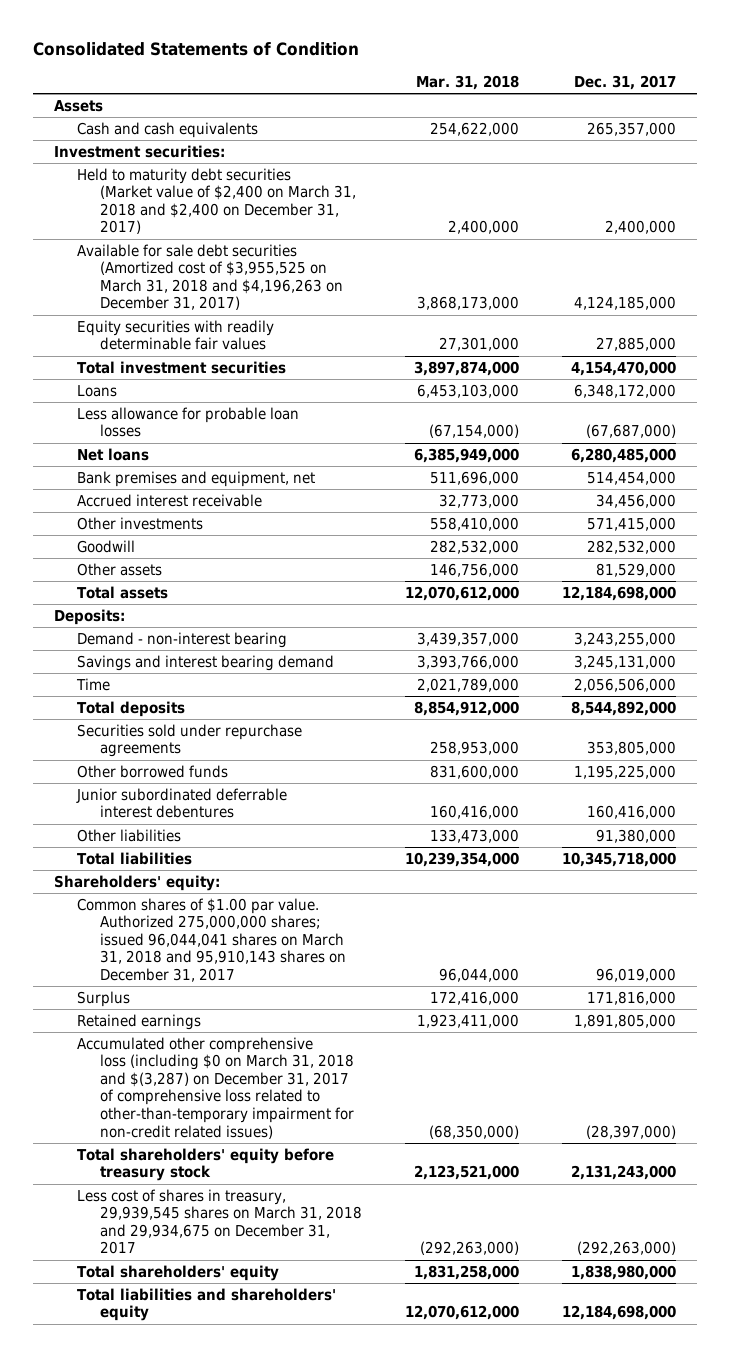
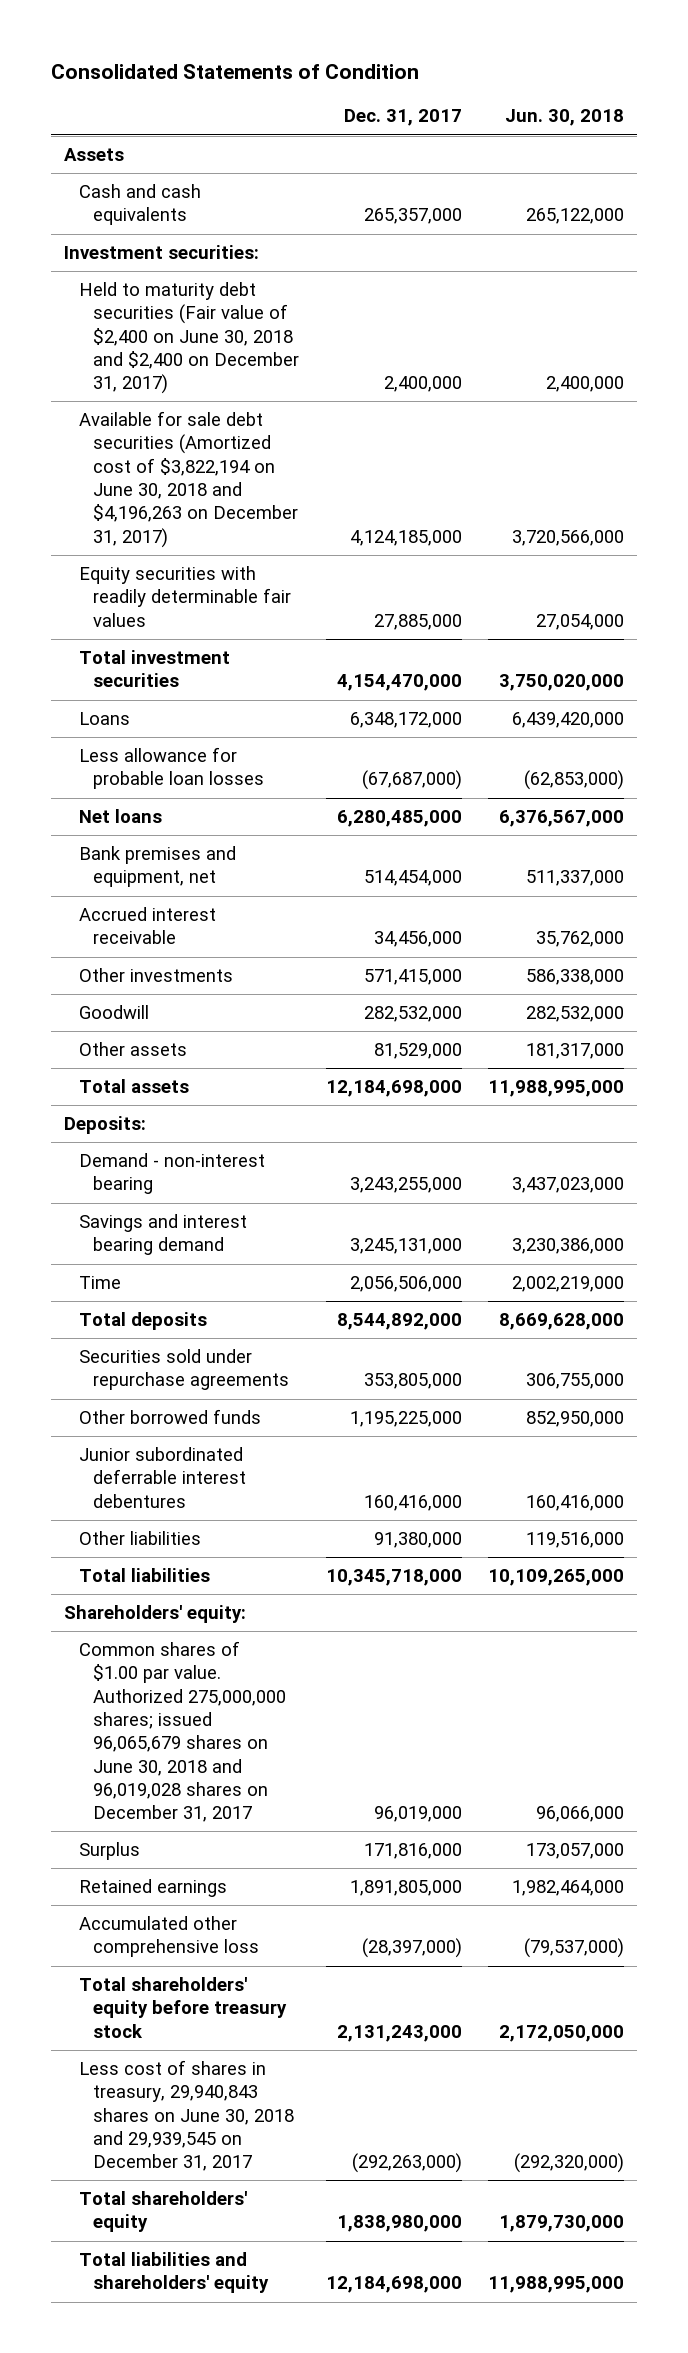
- | Mar. 31, 2018 | Dec. 31, 2017
+ | Dec. 31, 2017 | Jun. 30, 2018
- Held to maturity debt securities (Market value of $2,400 on March 31, 2018 and $2,400 on December 31, 2017) | 2,400,000 | 2,400,000
- Available for sale debt securities (Amortized cost of $3,955,525 on March 31, 2018 and $4,196,263 on December 31, 2017) | 3,868,173,000 | 4,124,185,000
+ Held to maturity debt securities (Fair value of $2,400 on June 30, 2018 and $2,400 on December 31, 2017) | 2,400,000 | 2,400,000
+ Available for sale debt securities (Amortized cost of $3,822,194 on June 30, 2018 and $4,196,263 on December 31, 2017) | 4,124,185,000 | 3,720,566,000
- Common shares of $1.00 par value. Authorized 275,000,000 shares; issued 96,044,041 shares on March 31, 2018 and 95,910,143 shares on December 31, 2017 | 96,044,000 | 96,019,000
+ Common shares of $1.00 par value. Authorized 275,000,000 shares; issued 96,065,679 shares on June 30, 2018 and 96,019,028 shares on December 31, 2017 | 96,019,000 | 96,066,000
- Accumulated other comprehensive loss (including $0 on March 31, 2018 and $(3,287) on December 31, 2017 of comprehensive loss related to other-than-temporary impairment for non-credit related issues) | (68,350,000) | (28,397,000)
+ Accumulated other comprehensive loss | (28,397,000) | (79,537,000)
- Less cost of shares in treasury, 29,939,545 shares on March 31, 2018 and 29,934,675 on December 31, 2017 | (292,263,000) | (292,263,000)
+ Less cost of shares in treasury, 29,940,843 shares on June 30, 2018 and 29,939,545 on December 31, 2017 | (292,263,000) | (292,320,000)

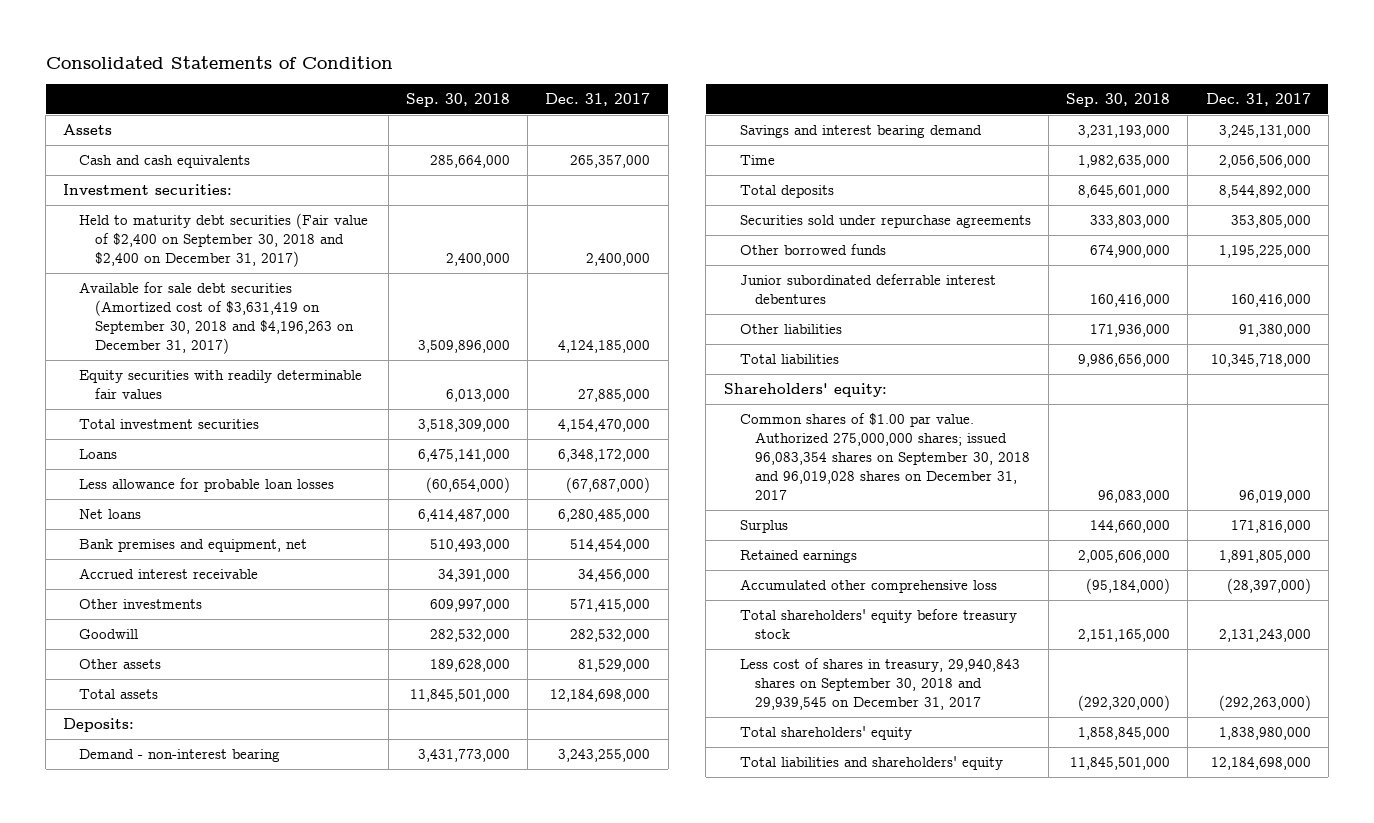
- | Dec. 31, 2017 | Jun. 30, 2018
+ | Sep. 30, 2018 | Dec. 31, 2017
- Held to maturity debt securities (Fair value of $2,400 on June 30, 2018 and $2,400 on December 31, 2017) | 2,400,000 | 2,400,000
- Available for sale debt securities (Amortized cost of $3,822,194 on June 30, 2018 and $4,196,263 on December 31, 2017) | 4,124,185,000 | 3,720,566,000
+ Held to maturity debt securities (Fair value of $2,400 on September 30, 2018 and $2,400 on December 31, 2017) | 2,400,000 | 2,400,000
+ Available for sale debt securities (Amortized cost of $3,631,419 on September 30, 2018 and $4,196,263 on December 31, 2017) | 3,509,896,000 | 4,124,185,000
- Common shares of $1.00 par value. Authorized 275,000,000 shares; issued 96,065,679 shares on June 30, 2018 and 96,019,028 shares on December 31, 2017 | 96,019,000 | 96,066,000
+ Common shares of $1.00 par value. Authorized 275,000,000 shares; issued 96,083,354 shares on September 30, 2018 and 96,019,028 shares on December 31, 2017 | 96,083,000 | 96,019,000
- Less cost of shares in treasury, 29,940,843 shares on June 30, 2018 and 29,939,545 on December 31, 2017 | (292,263,000) | (292,320,000)
+ Less cost of shares in treasury, 29,940,843 shares on September 30, 2018 and 29,939,545 on December 31, 2017 | (292,320,000) | (292,263,000)

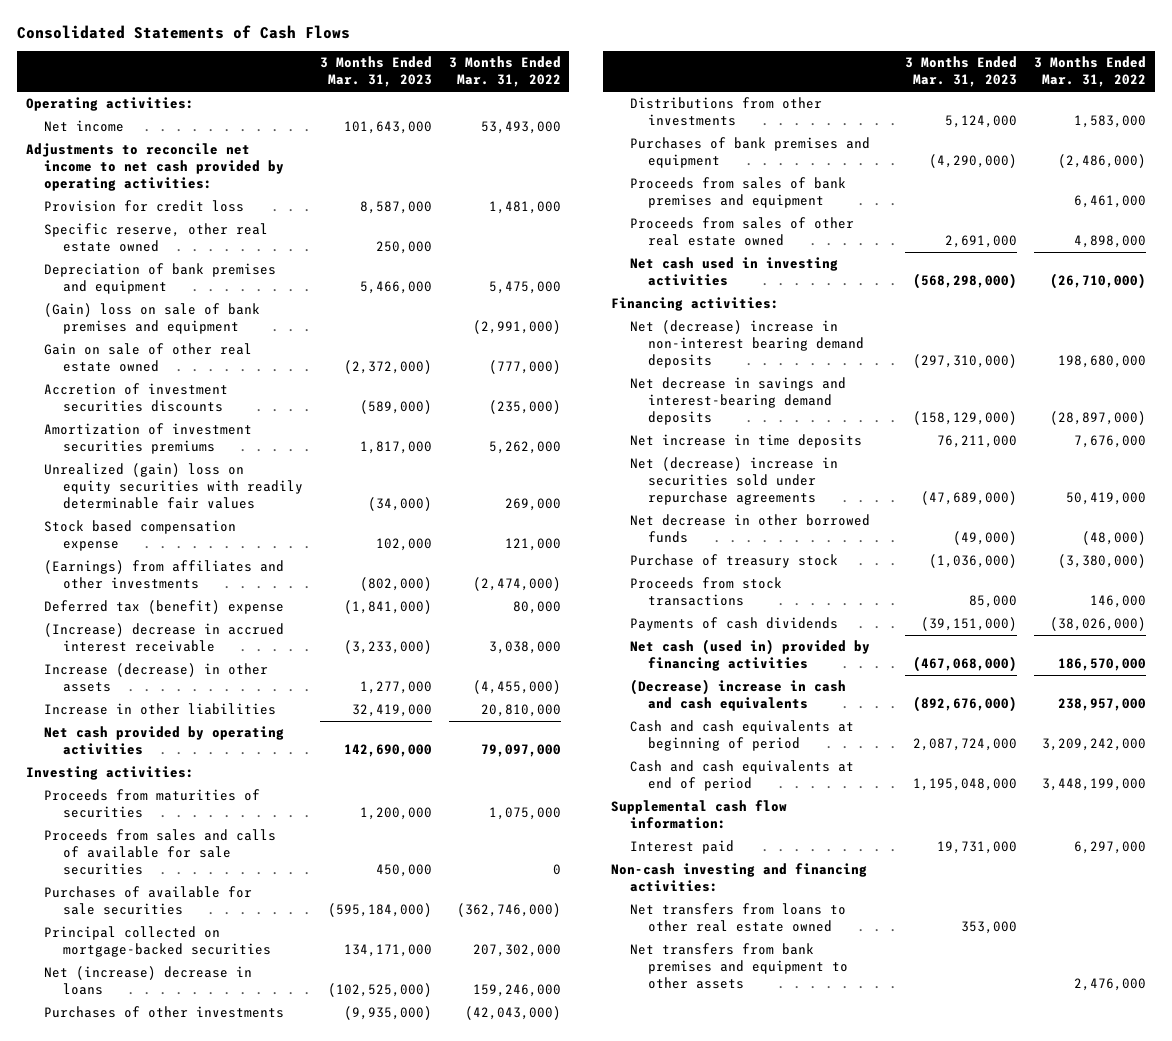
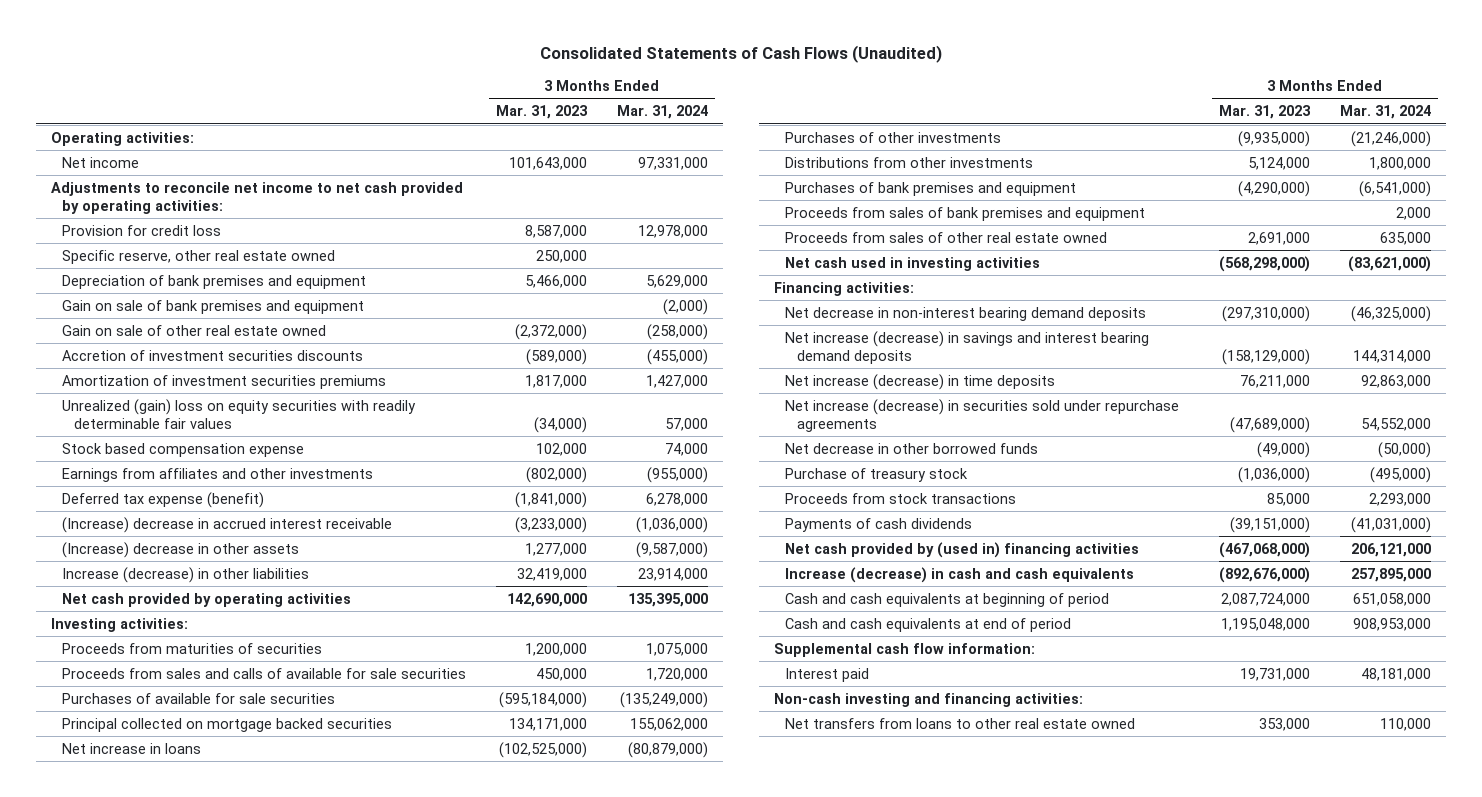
- Consolidated Statements of Cash Flows
+ Consolidated Statements of Cash Flows (Unaudited)
- | 3 Months Ended Mar. 31, 2023 | 3 Months Ended Mar. 31, 2022
+ | 3 Months Ended Mar. 31, 2023 | 3 Months Ended Mar. 31, 2024
- (Gain) loss on sale of bank premises and equipment | | (2,991,000)
+ Gain on sale of bank premises and equipment | | (2,000)
- (Earnings) from affiliates and other investments | (802,000) | (2,474,000)
- Deferred tax (benefit) expense | (1,841,000) | 80,000
+ Earnings from affiliates and other investments | (802,000) | (955,000)
+ Deferred tax expense (benefit) | (1,841,000) | 6,278,000
- Increase (decrease) in other assets | 1,277,000 | (4,455,000)
- Increase in other liabilities | 32,419,000 | 20,810,000
+ (Increase) decrease in other assets | 1,277,000 | (9,587,000)
+ Increase (decrease) in other liabilities | 32,419,000 | 23,914,000
- Principal collected on mortgage-backed securities | 134,171,000 | 207,302,000
- Net (increase) decrease in loans | (102,525,000) | 159,246,000
+ Principal collected on mortgage backed securities | 134,171,000 | 155,062,000
+ Net increase in loans | (102,525,000) | (80,879,000)
- Net (decrease) increase in non-interest bearing demand deposits | (297,310,000) | 198,680,000
- Net decrease in savings and interest-bearing demand deposits | (158,129,000) | (28,897,000)
- Net increase in time deposits | 76,211,000 | 7,676,000
- Net (decrease) increase in securities sold under repurchase agreements | (47,689,000) | 50,419,000
+ Net decrease in non-interest bearing demand deposits | (297,310,000) | (46,325,000)
+ Net increase (decrease) in savings and interest bearing demand deposits | (158,129,000) | 144,314,000
+ Net increase (decrease) in time deposits | 76,211,000 | 92,863,000
+ Net increase (decrease) in securities sold under repurchase agreements | (47,689,000) | 54,552,000
- Net cash (used in) provided by financing activities | (467,068,000) | 186,570,000
- (Decrease) increase in cash and cash equivalents | (892,676,000) | 238,957,000
+ Net cash provided by (used in) financing activities | (467,068,000) | 206,121,000
+ Increase (decrease) in cash and cash equivalents | (892,676,000) | 257,895,000
- Net transfers from bank premises and equipment to other assets | | 2,476,000

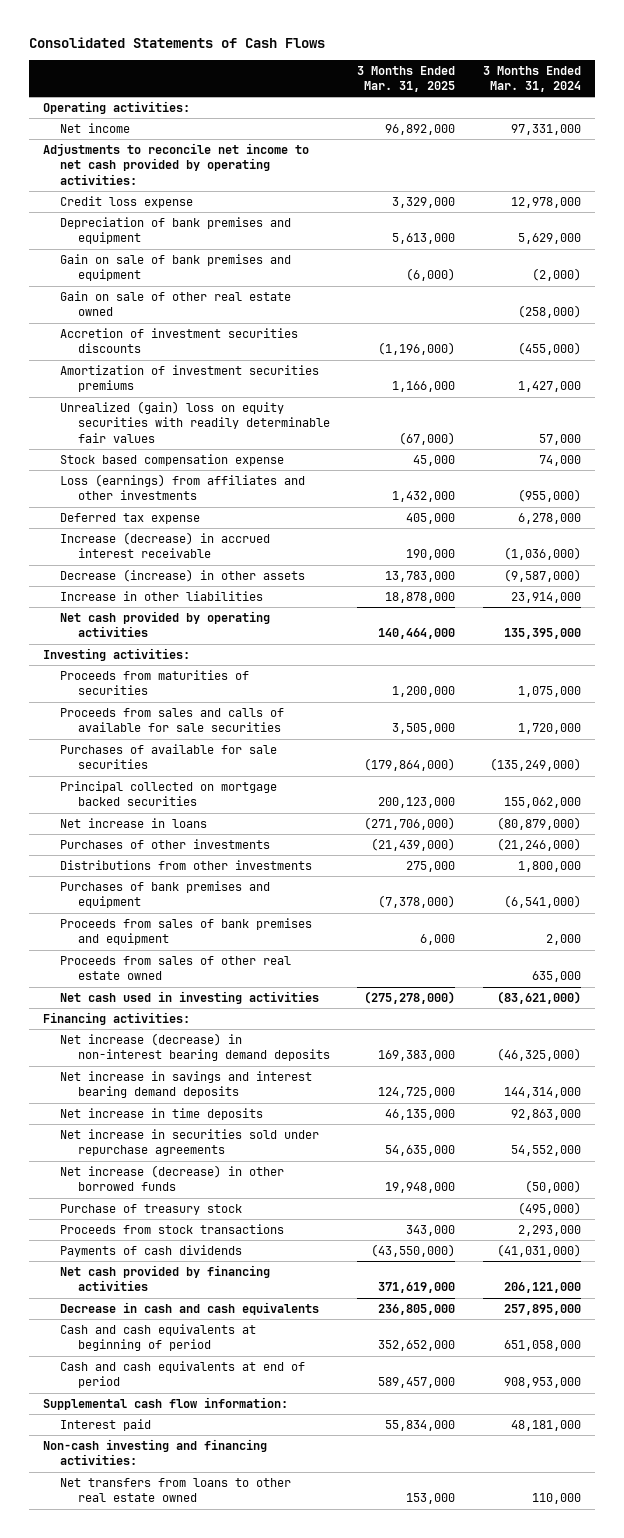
- Consolidated Statements of Cash Flows (Unaudited)
+ Consolidated Statements of Cash Flows
- | 3 Months Ended Mar. 31, 2023 | 3 Months Ended Mar. 31, 2024
+ | 3 Months Ended Mar. 31, 2025 | 3 Months Ended Mar. 31, 2024
- Provision for credit loss | 8,587,000 | 12,978,000
- Specific reserve, other real estate owned | 250,000 |
+ Credit loss expense | 3,329,000 | 12,978,000
- Earnings from affiliates and other investments | (802,000) | (955,000)
- Deferred tax expense (benefit) | (1,841,000) | 6,278,000
- (Increase) decrease in accrued interest receivable | (3,233,000) | (1,036,000)
- (Increase) decrease in other assets | 1,277,000 | (9,587,000)
- Increase (decrease) in other liabilities | 32,419,000 | 23,914,000
+ Loss (earnings) from affiliates and other investments | 1,432,000 | (955,000)
+ Deferred tax expense | 405,000 | 6,278,000
+ Increase (decrease) in accrued interest receivable | 190,000 | (1,036,000)
+ Decrease (increase) in other assets | 13,783,000 | (9,587,000)
+ Increase in other liabilities | 18,878,000 | 23,914,000
- Net decrease in non-interest bearing demand deposits | (297,310,000) | (46,325,000)
- Net increase (decrease) in savings and interest bearing demand deposits | (158,129,000) | 144,314,000
- Net increase (decrease) in time deposits | 76,211,000 | 92,863,000
- Net increase (decrease) in securities sold under repurchase agreements | (47,689,000) | 54,552,000
- Net decrease in other borrowed funds | (49,000) | (50,000)
+ Net increase (decrease) in non-interest bearing demand deposits | 169,383,000 | (46,325,000)
+ Net increase in savings and interest bearing demand deposits | 124,725,000 | 144,314,000
+ Net increase in time deposits | 46,135,000 | 92,863,000
+ Net increase in securities sold under repurchase agreements | 54,635,000 | 54,552,000
+ Net increase (decrease) in other borrowed funds | 19,948,000 | (50,000)
- Net cash provided by (used in) financing activities | (467,068,000) | 206,121,000
- Increase (decrease) in cash and cash equivalents | (892,676,000) | 257,895,000
+ Net cash provided by financing activities | 371,619,000 | 206,121,000
+ Decrease in cash and cash equivalents | 236,805,000 | 257,895,000

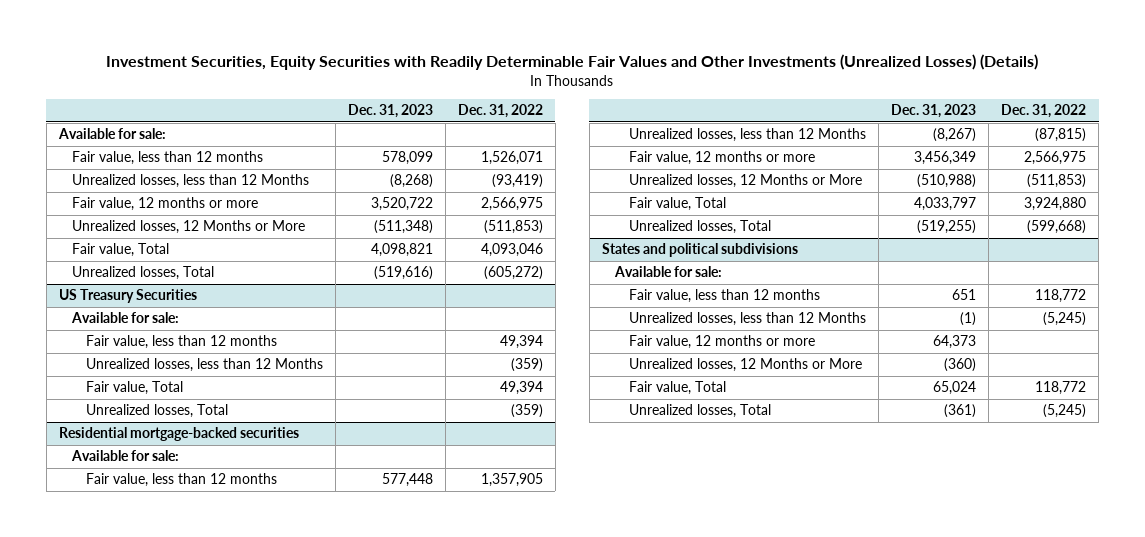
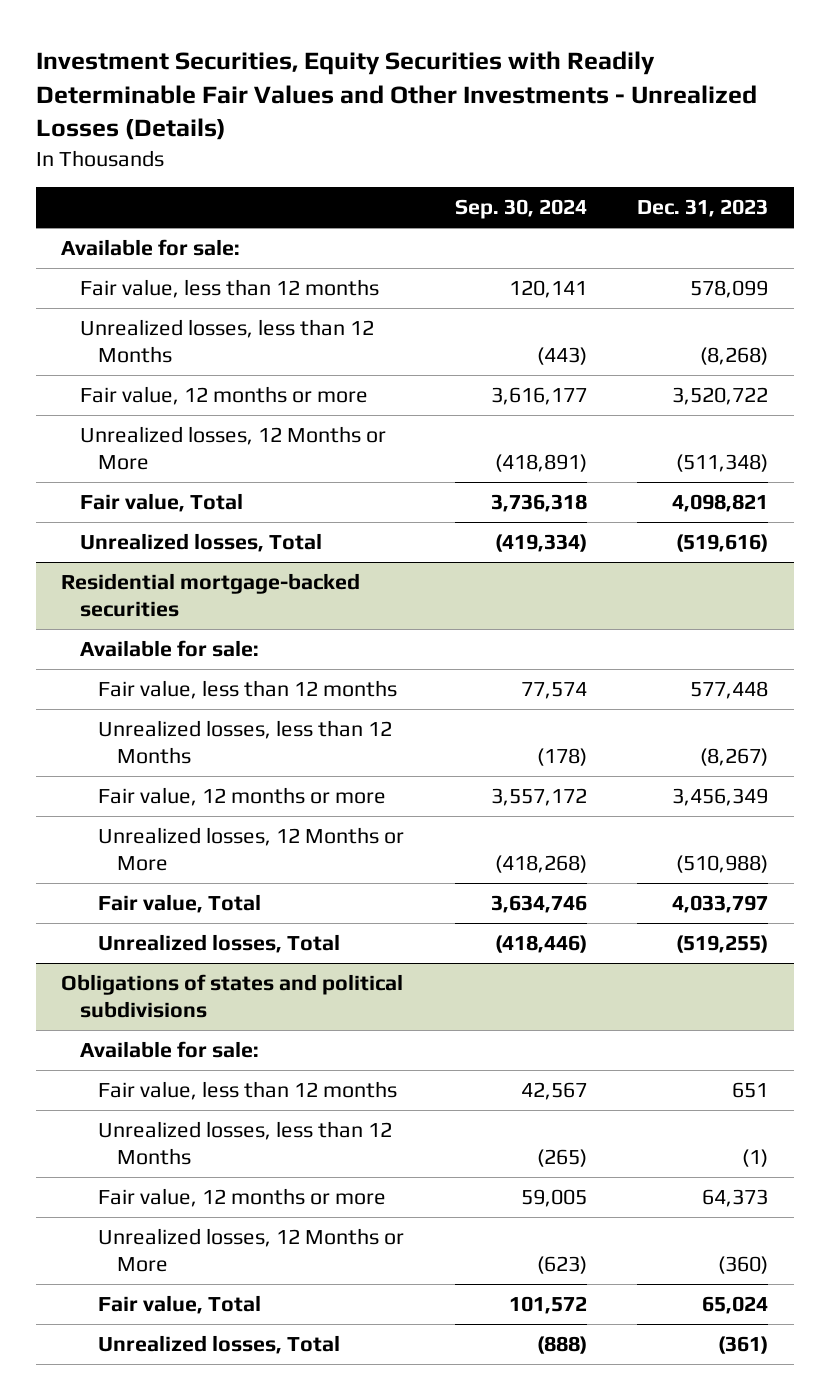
- Investment Securities, Equity Securities with Readily Determinable Fair Values and Other Investments (Unrealized Losses) (Details)
+ Investment Securities, Equity Securities with Readily Determinable Fair Values and Other Investments - Unrealized Losses (Details)
- | Dec. 31, 2023 | Dec. 31, 2022
+ | Sep. 30, 2024 | Dec. 31, 2023
- US Treasury Securities
- Available for sale:
- Fair value, less than 12 months | | 49,394
- Unrealized losses, less than 12 Months | | (359)
- Fair value, Total | | 49,394
- Unrealized losses, Total | | (359)
- States and political subdivisions
+ Obligations of states and political subdivisions

